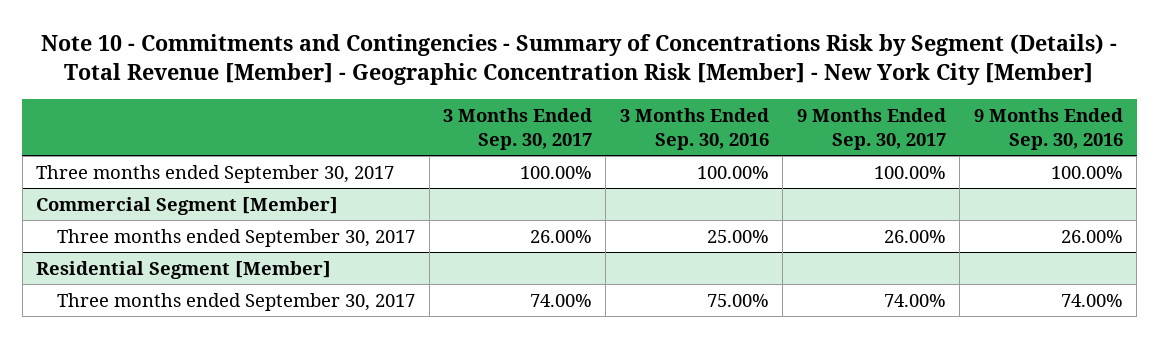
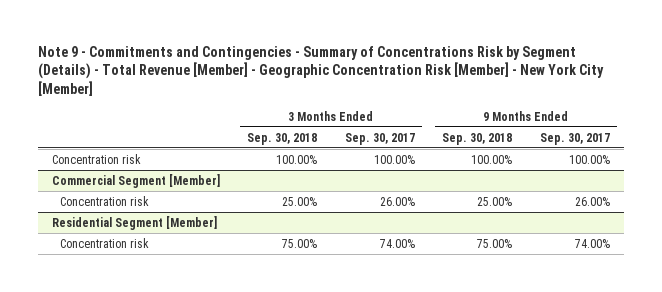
- Note 10 - Commitments and Contingencies - Summary of Concentrations Risk by Segment (Details) - Total Revenue [Member] - Geographic Concentration Risk [Member] - New York City [Member]
+ Note 9 - Commitments and Contingencies - Summary of Concentrations Risk by Segment (Details) - Total Revenue [Member] - Geographic Concentration Risk [Member] - New York City [Member]
- | 3 Months Ended Sep. 30, 2017 | 3 Months Ended Sep. 30, 2016 | 9 Months Ended Sep. 30, 2017 | 9 Months Ended Sep. 30, 2016
+ | 3 Months Ended Sep. 30, 2018 | 3 Months Ended Sep. 30, 2017 | 9 Months Ended Sep. 30, 2018 | 9 Months Ended Sep. 30, 2017
- Three months ended September 30, 2017 | 100.00% | 100.00% | 100.00% | 100.00%
+ Concentration risk | 100.00% | 100.00% | 100.00% | 100.00%
@ Commercial Segment [Member]
- Three months ended September 30, 2017 | 26.00% | 25.00% | 26.00% | 26.00%
+ Concentration risk | 25.00% | 26.00% | 25.00% | 26.00%
@ Residential Segment [Member]
- Three months ended September 30, 2017 | 74.00% | 75.00% | 74.00% | 74.00%
+ Concentration risk | 75.00% | 74.00% | 75.00% | 74.00%

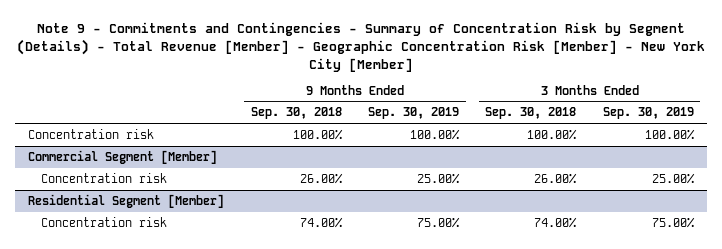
- Note 9 - Commitments and Contingencies - Summary of Concentrations Risk by Segment (Details) - Total Revenue [Member] - Geographic Concentration Risk [Member] - New York City [Member]
+ Note 9 - Commitments and Contingencies - Summary of Concentration Risk by Segment (Details) - Total Revenue [Member] - Geographic Concentration Risk [Member] - New York City [Member]
- | 3 Months Ended Sep. 30, 2018 | 3 Months Ended Sep. 30, 2017 | 9 Months Ended Sep. 30, 2018 | 9 Months Ended Sep. 30, 2017
+ | 9 Months Ended Sep. 30, 2018 | 9 Months Ended Sep. 30, 2019 | 3 Months Ended Sep. 30, 2018 | 3 Months Ended Sep. 30, 2019
@ Commercial Segment [Member]
- Concentration risk | 25.00% | 26.00% | 25.00% | 26.00%
+ Concentration risk | 26.00% | 25.00% | 26.00% | 25.00%
@ Residential Segment [Member]
- Concentration risk | 75.00% | 74.00% | 75.00% | 74.00%
+ Concentration risk | 74.00% | 75.00% | 74.00% | 75.00%

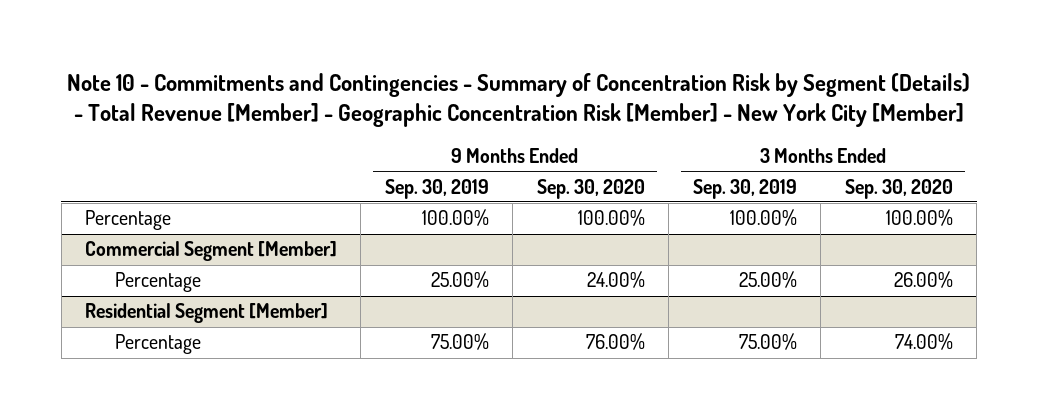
- Note 9 - Commitments and Contingencies - Summary of Concentration Risk by Segment (Details) - Total Revenue [Member] - Geographic Concentration Risk [Member] - New York City [Member]
+ Note 10 - Commitments and Contingencies - Summary of Concentration Risk by Segment (Details) - Total Revenue [Member] - Geographic Concentration Risk [Member] - New York City [Member]
- | 9 Months Ended Sep. 30, 2018 | 9 Months Ended Sep. 30, 2019 | 3 Months Ended Sep. 30, 2018 | 3 Months Ended Sep. 30, 2019
+ | 9 Months Ended Sep. 30, 2019 | 9 Months Ended Sep. 30, 2020 | 3 Months Ended Sep. 30, 2019 | 3 Months Ended Sep. 30, 2020
- Concentration risk | 100.00% | 100.00% | 100.00% | 100.00%
+ Percentage | 100.00% | 100.00% | 100.00% | 100.00%
@ Commercial Segment [Member]
- Concentration risk | 26.00% | 25.00% | 26.00% | 25.00%
+ Percentage | 25.00% | 24.00% | 25.00% | 26.00%
@ Residential Segment [Member]
- Concentration risk | 74.00% | 75.00% | 74.00% | 75.00%
+ Percentage | 75.00% | 76.00% | 75.00% | 74.00%

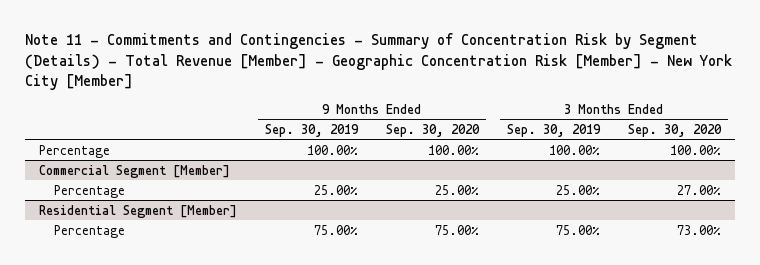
- Note 10 - Commitments and Contingencies - Summary of Concentration Risk by Segment (Details) - Total Revenue [Member] - Geographic Concentration Risk [Member] - New York City [Member]
+ Note 11 - Commitments and Contingencies - Summary of Concentration Risk by Segment (Details) - Total Revenue [Member] - Geographic Concentration Risk [Member] - New York City [Member]
@ Commercial Segment [Member]
- Percentage | 25.00% | 24.00% | 25.00% | 26.00%
+ Percentage | 25.00% | 25.00% | 25.00% | 27.00%
@ Residential Segment [Member]
- Percentage | 75.00% | 76.00% | 75.00% | 74.00%
+ Percentage | 75.00% | 75.00% | 75.00% | 73.00%

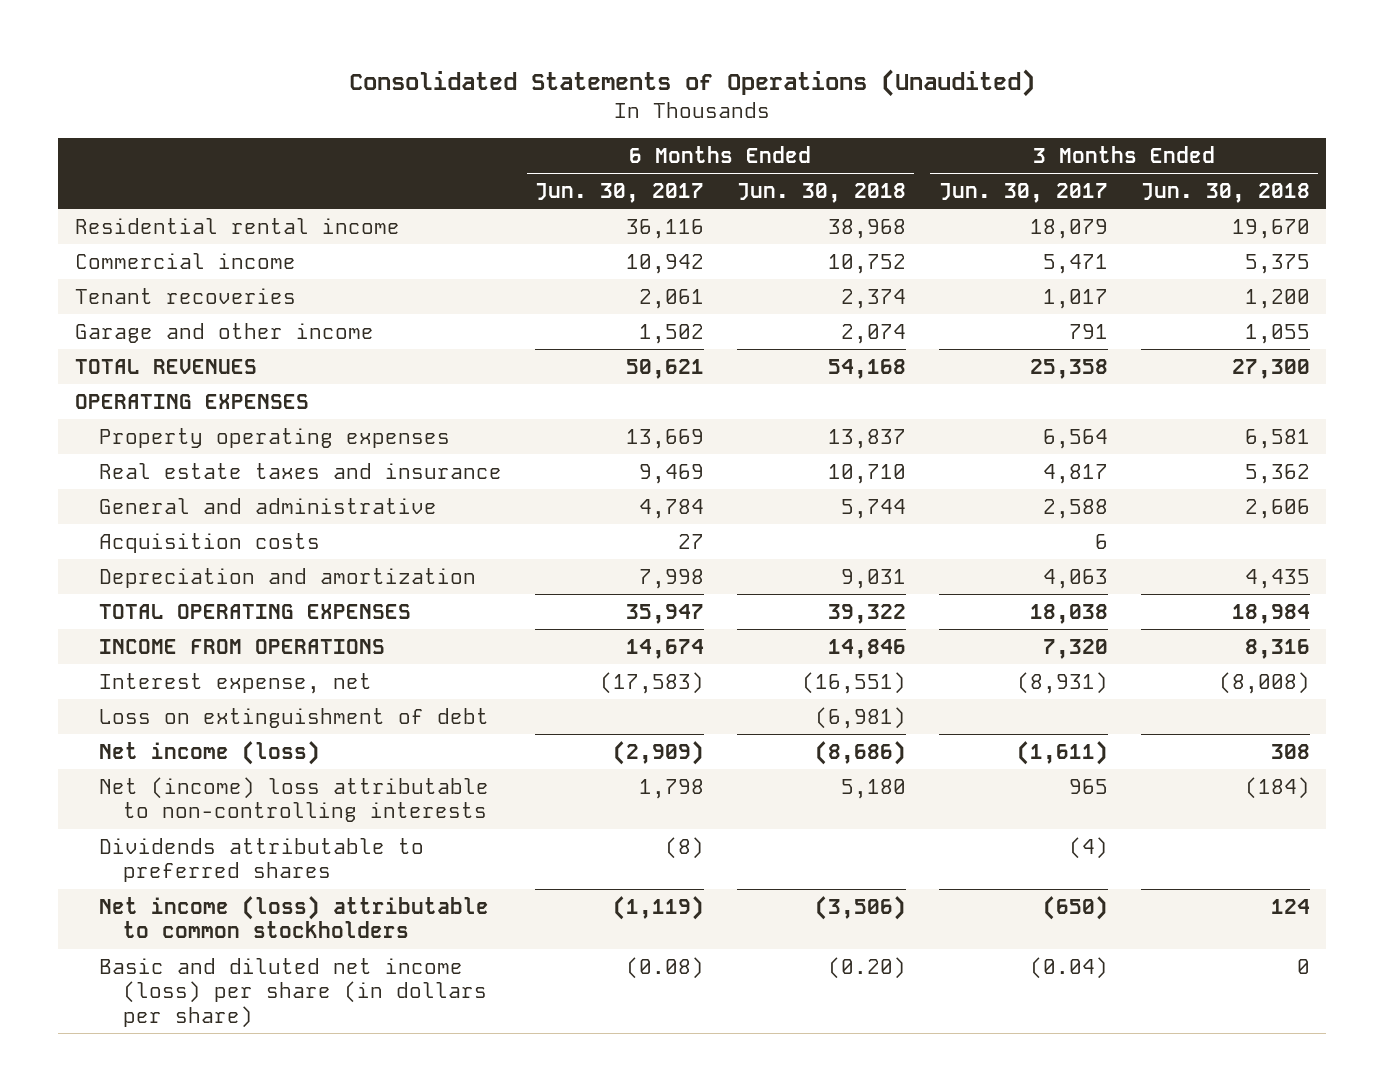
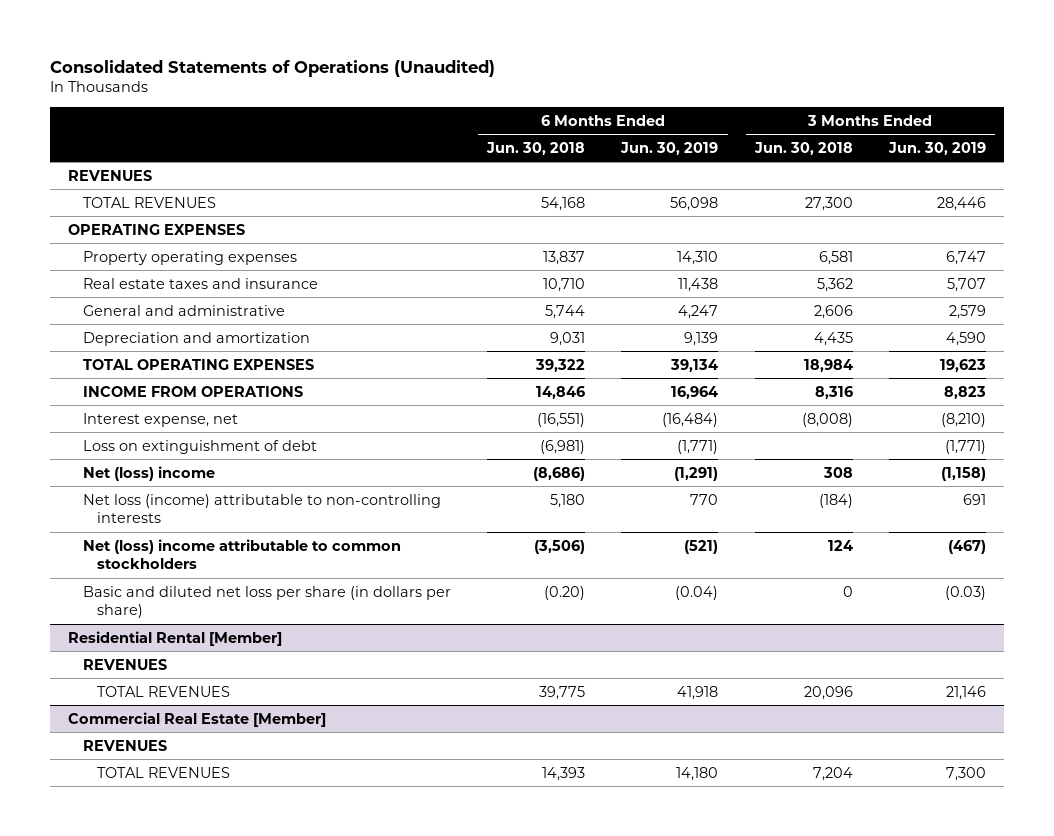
- | 6 Months Ended Jun. 30, 2017 | 6 Months Ended Jun. 30, 2018 | 3 Months Ended Jun. 30, 2017 | 3 Months Ended Jun. 30, 2018
+ | 6 Months Ended Jun. 30, 2018 | 6 Months Ended Jun. 30, 2019 | 3 Months Ended Jun. 30, 2018 | 3 Months Ended Jun. 30, 2019
- Residential rental income | 36,116 | 38,968 | 18,079 | 19,670
- Commercial income | 10,942 | 10,752 | 5,471 | 5,375
- Tenant recoveries | 2,061 | 2,374 | 1,017 | 1,200
- Garage and other income | 1,502 | 2,074 | 791 | 1,055
+ REVENUES
- Acquisition costs | 27 | | 6 |
- Net income (loss) | (2,909) | (8,686) | (1,611) | 308
- Net (income) loss attributable to non-controlling interests | 1,798 | 5,180 | 965 | (184)
- Dividends attributable to preferred shares | (8) | | (4) |
- Net income (loss) attributable to common stockholders | (1,119) | (3,506) | (650) | 124
- Basic and diluted net income (loss) per share (in dollars per share) | (0.08) | (0.20) | (0.04) | 0
+ Net (loss) income | (8,686) | (1,291) | 308 | (1,158)
+ Net loss (income) attributable to non-controlling interests | 5,180 | 770 | (184) | 691
+ Net (loss) income attributable to common stockholders | (3,506) | (521) | 124 | (467)
+ Basic and diluted net loss per share (in dollars per share) | (0.20) | (0.04) | 0 | (0.03)
+ Residential Rental [Member]
+ REVENUES
+ TOTAL REVENUES | 39,775 | 41,918 | 20,096 | 21,146
+ Commercial Real Estate [Member]
+ REVENUES
+ TOTAL REVENUES | 14,393 | 14,180 | 7,204 | 7,300

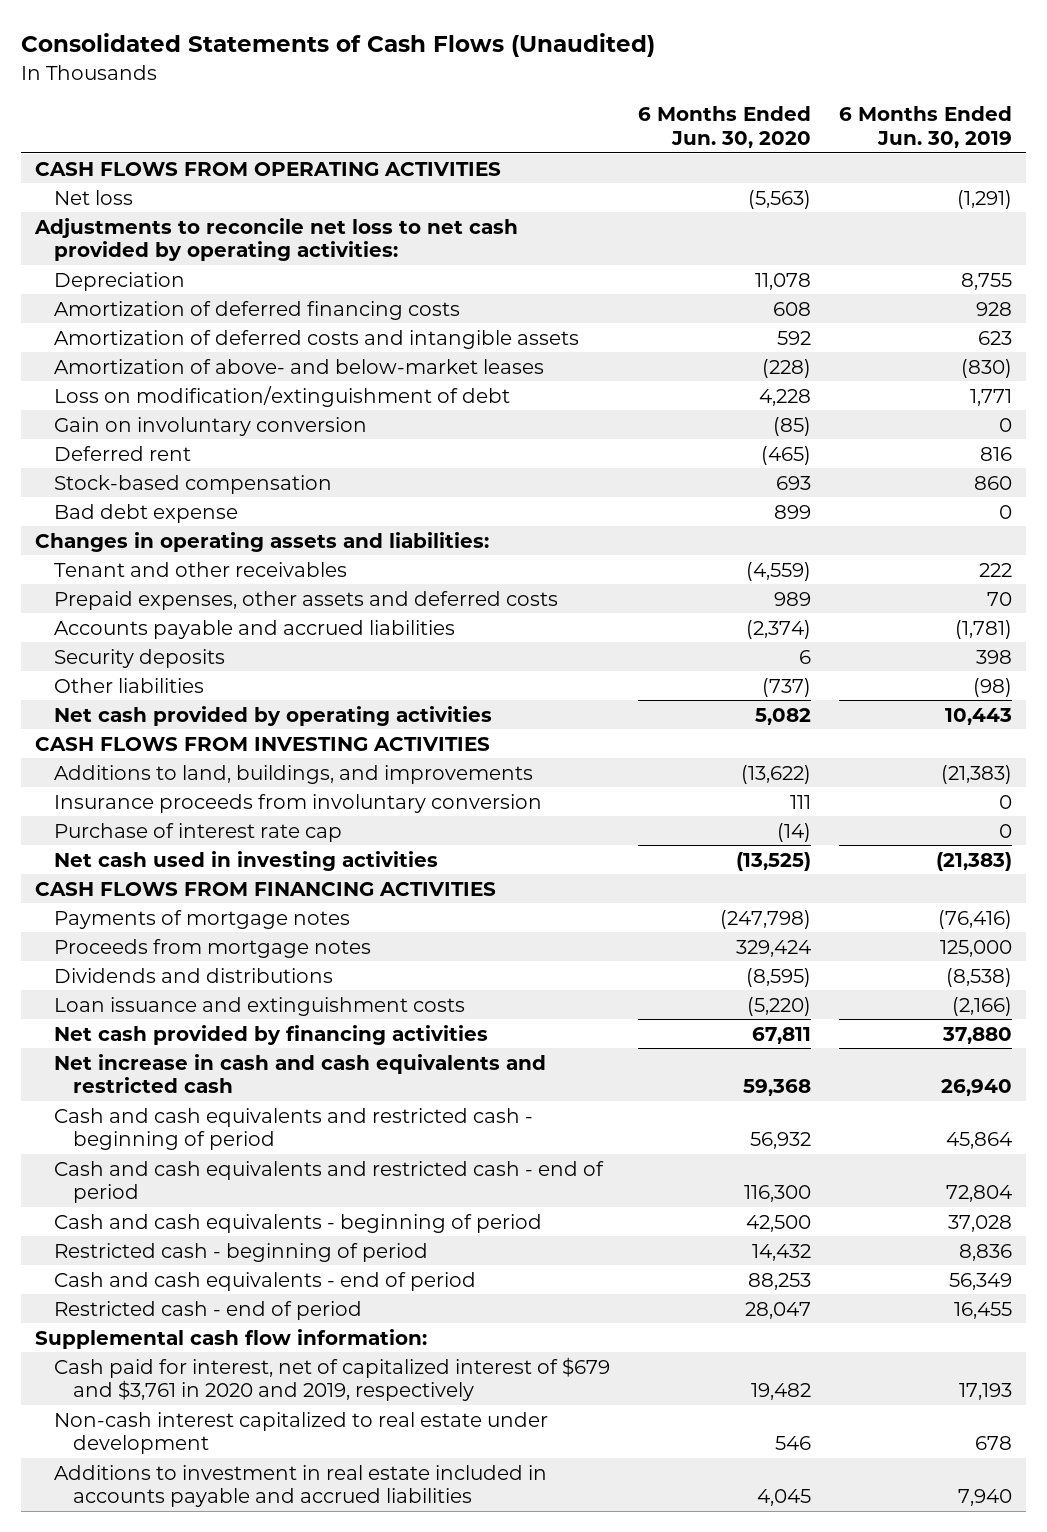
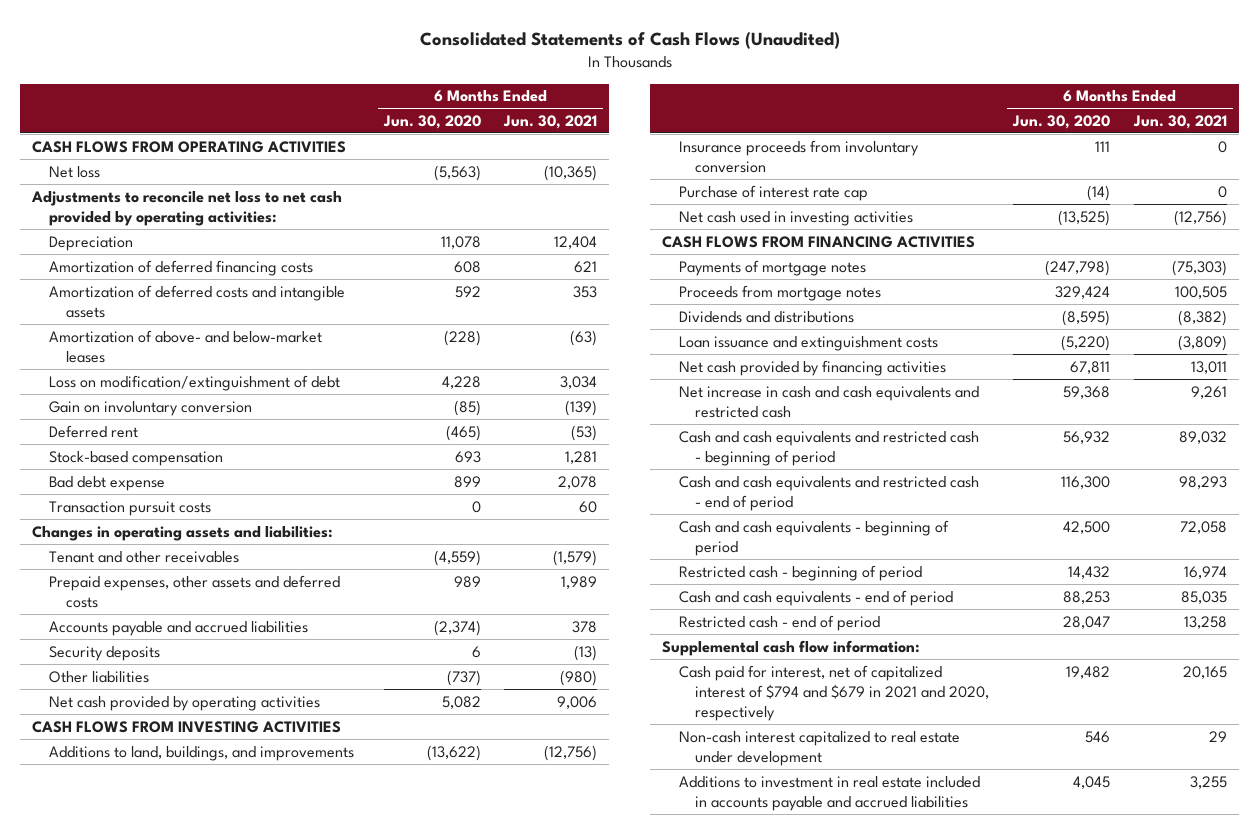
- | 6 Months Ended Jun. 30, 2020 | 6 Months Ended Jun. 30, 2019
+ | 6 Months Ended Jun. 30, 2020 | 6 Months Ended Jun. 30, 2021
+ Transaction pursuit costs | 0 | 60
- Cash paid for interest, net of capitalized interest of $679 and $3,761 in 2020 and 2019, respectively | 19,482 | 17,193
+ Cash paid for interest, net of capitalized interest of $794 and $679 in 2021 and 2020, respectively | 19,482 | 20,165

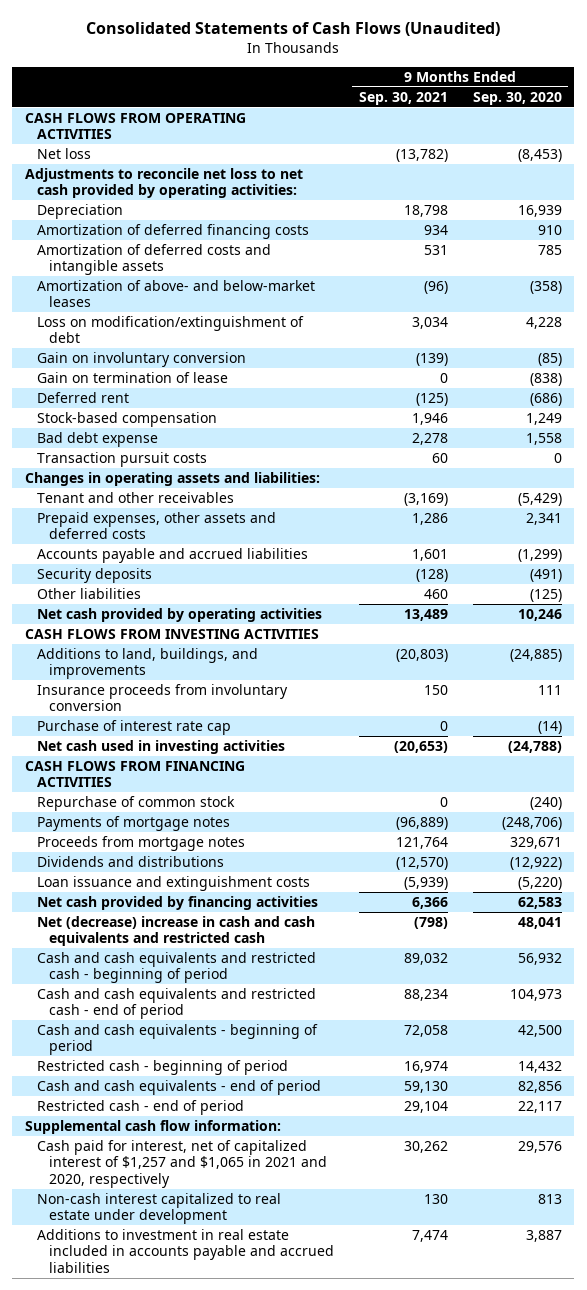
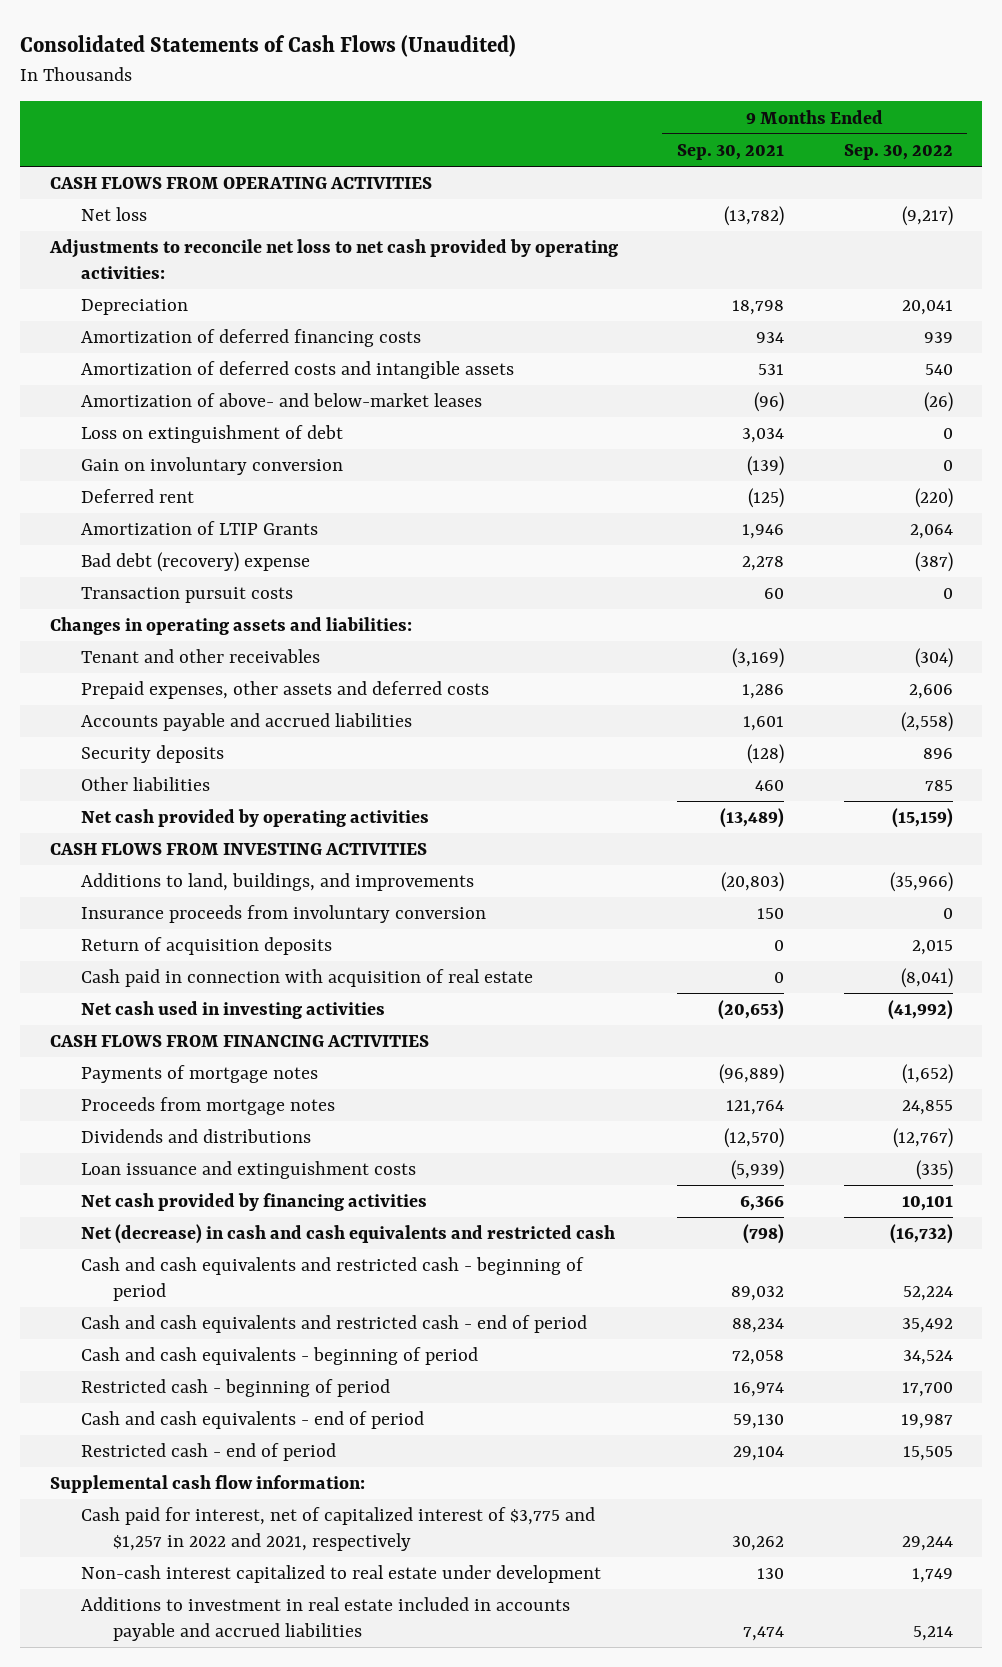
- | 9 Months Ended Sep. 30, 2021 | 9 Months Ended Sep. 30, 2020
+ | 9 Months Ended Sep. 30, 2021 | 9 Months Ended Sep. 30, 2022
- Loss on modification/extinguishment of debt | 3,034 | 4,228
+ Loss on extinguishment of debt | 3,034 | 0
- Gain on termination of lease | 0 | (838)
- Stock-based compensation | 1,946 | 1,249
- Bad debt expense | 2,278 | 1,558
+ Amortization of LTIP Grants | 1,946 | 2,064
+ Bad debt (recovery) expense | 2,278 | (387)
- Net cash provided by operating activities | 13,489 | 10,246
+ Net cash provided by operating activities | (13,489) | (15,159)
- Purchase of interest rate cap | 0 | (14)
+ Return of acquisition deposits | 0 | 2,015
+ Cash paid in connection with acquisition of real estate | 0 | (8,041)
- Repurchase of common stock | 0 | (240)
- Net (decrease) increase in cash and cash equivalents and restricted cash | (798) | 48,041
+ Net (decrease) in cash and cash equivalents and restricted cash | (798) | (16,732)
- Cash paid for interest, net of capitalized interest of $1,257 and $1,065 in 2021 and 2020, respectively | 30,262 | 29,576
+ Cash paid for interest, net of capitalized interest of $3,775 and $1,257 in 2022 and 2021, respectively | 30,262 | 29,244

